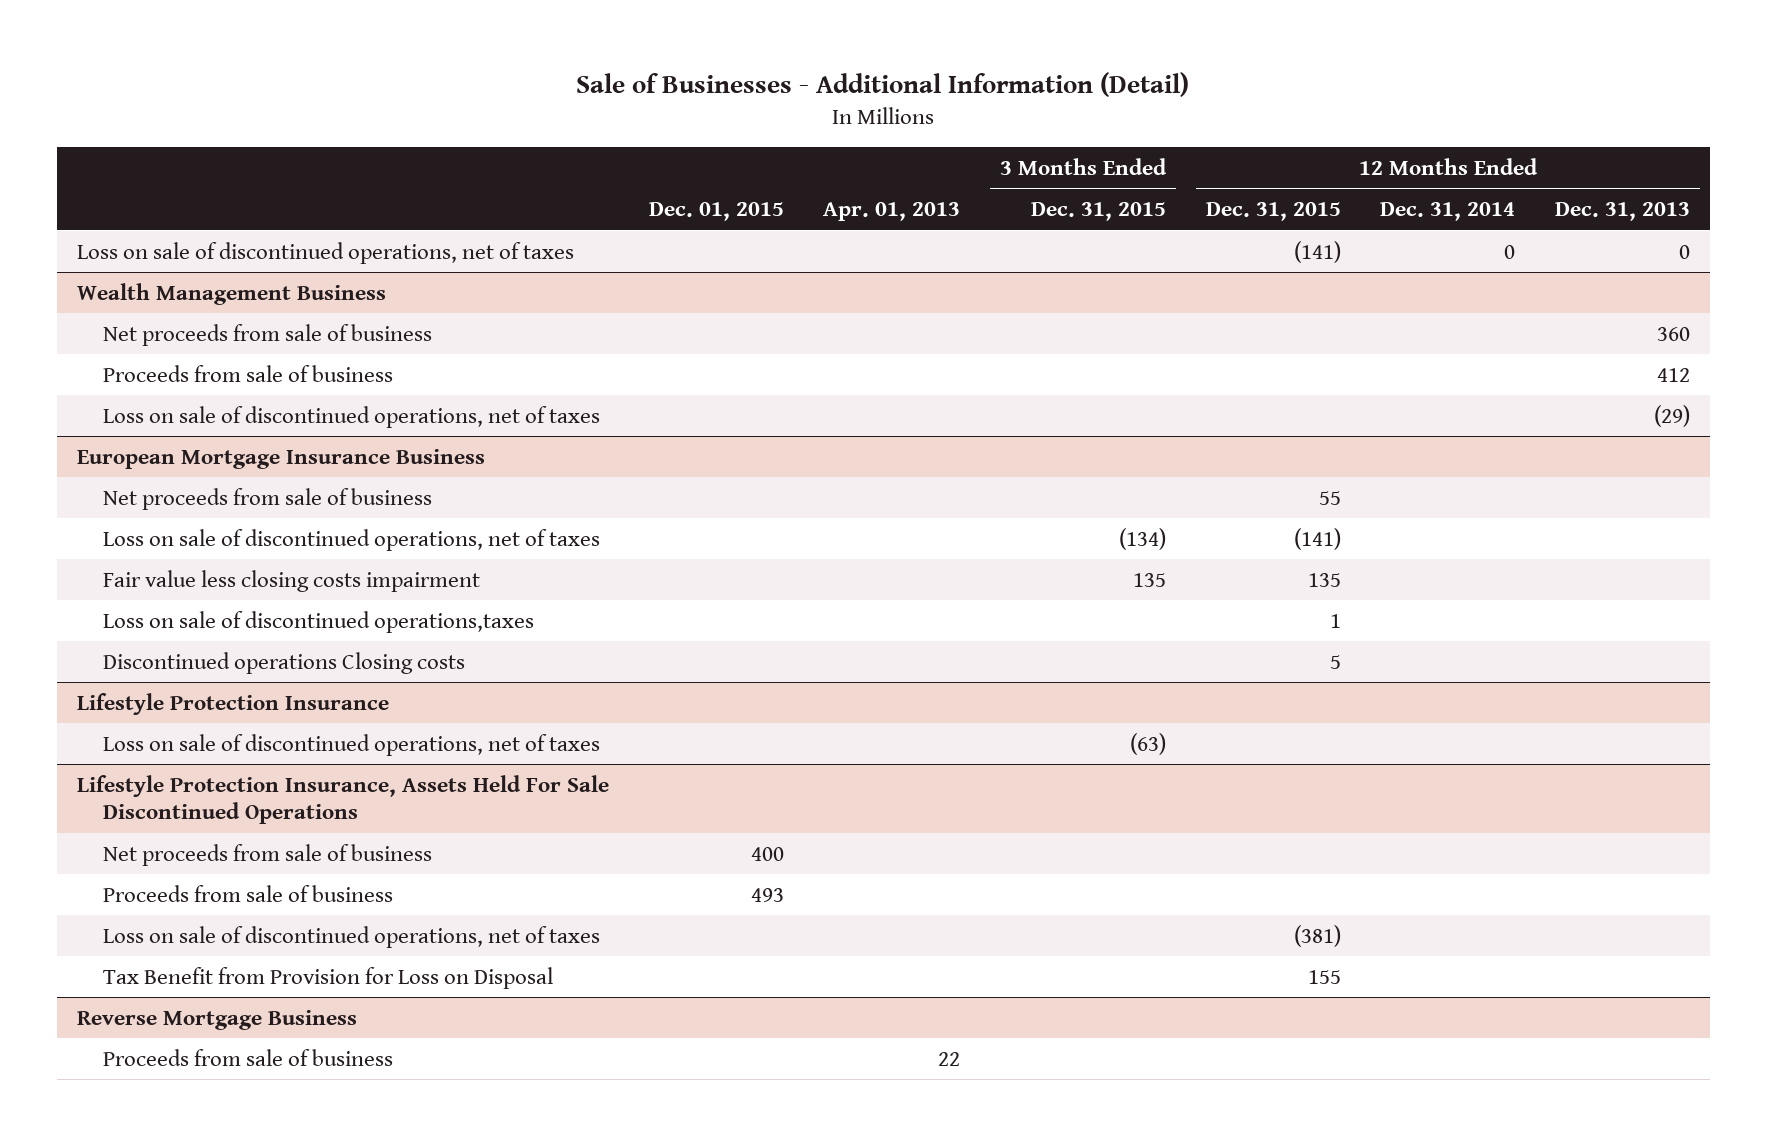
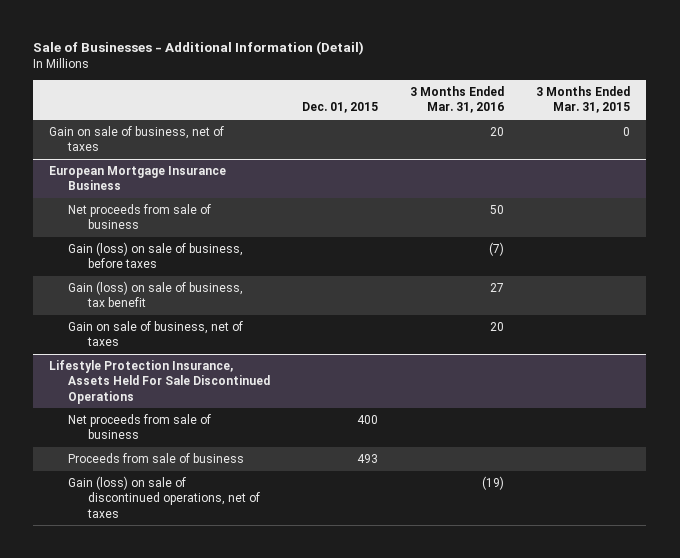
- | Dec. 01, 2015 | Apr. 01, 2013 | 3 Months Ended Dec. 31, 2015 | 12 Months Ended Dec. 31, 2015 | 12 Months Ended Dec. 31, 2014 | 12 Months Ended Dec. 31, 2013
+ | Dec. 01, 2015 | 3 Months Ended Mar. 31, 2016 | 3 Months Ended Mar. 31, 2015
- Loss on sale of discontinued operations, net of taxes | | | | (141) | 0 | 0
- Wealth Management Business
- Net proceeds from sale of business | | | | | | 360
- Proceeds from sale of business | | | | | | 412
- Loss on sale of discontinued operations, net of taxes | | | | | | (29)
+ Gain on sale of business, net of taxes | | 20 | 0
@ European Mortgage Insurance Business
- Loss on sale of discontinued operations, net of taxes | | | (134) | (141) | |
- Fair value less closing costs impairment | | | 135 | 135 | |
- Loss on sale of discontinued operations,taxes | | | | 1 | |
- Discontinued operations Closing costs | | | | 5 | |
- Lifestyle Protection Insurance
- Loss on sale of discontinued operations, net of taxes | | | (63) | | |
@ European Mortgage Insurance Business
+ Gain (loss) on sale of business, before taxes | | (7) |
+ Gain (loss) on sale of business, tax benefit | | 27 |
+ Gain on sale of business, net of taxes | | 20 |
@ Lifestyle Protection Insurance, Assets Held For Sale Discontinued Operations
- Loss on sale of discontinued operations, net of taxes | | | | (381) | |
- Tax Benefit from Provision for Loss on Disposal | | | | 155 | |
- Reverse Mortgage Business
- Proceeds from sale of business | | 22 | | | |
@ Lifestyle Protection Insurance, Assets Held For Sale Discontinued Operations
+ Gain (loss) on sale of discontinued operations, net of taxes | | (19) |

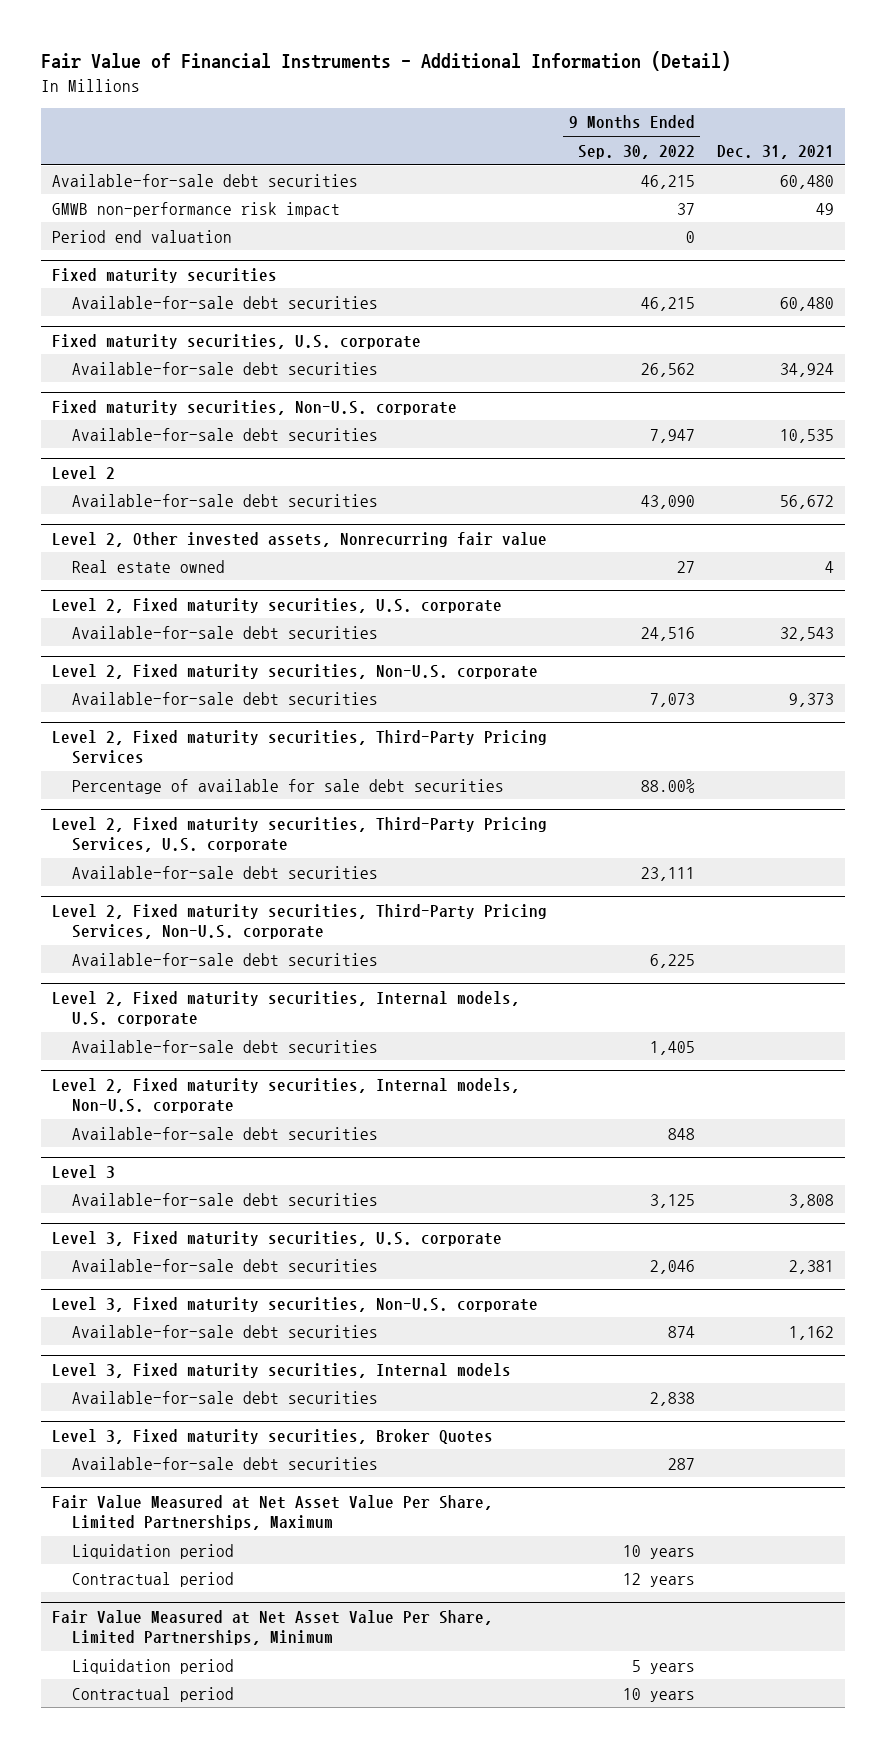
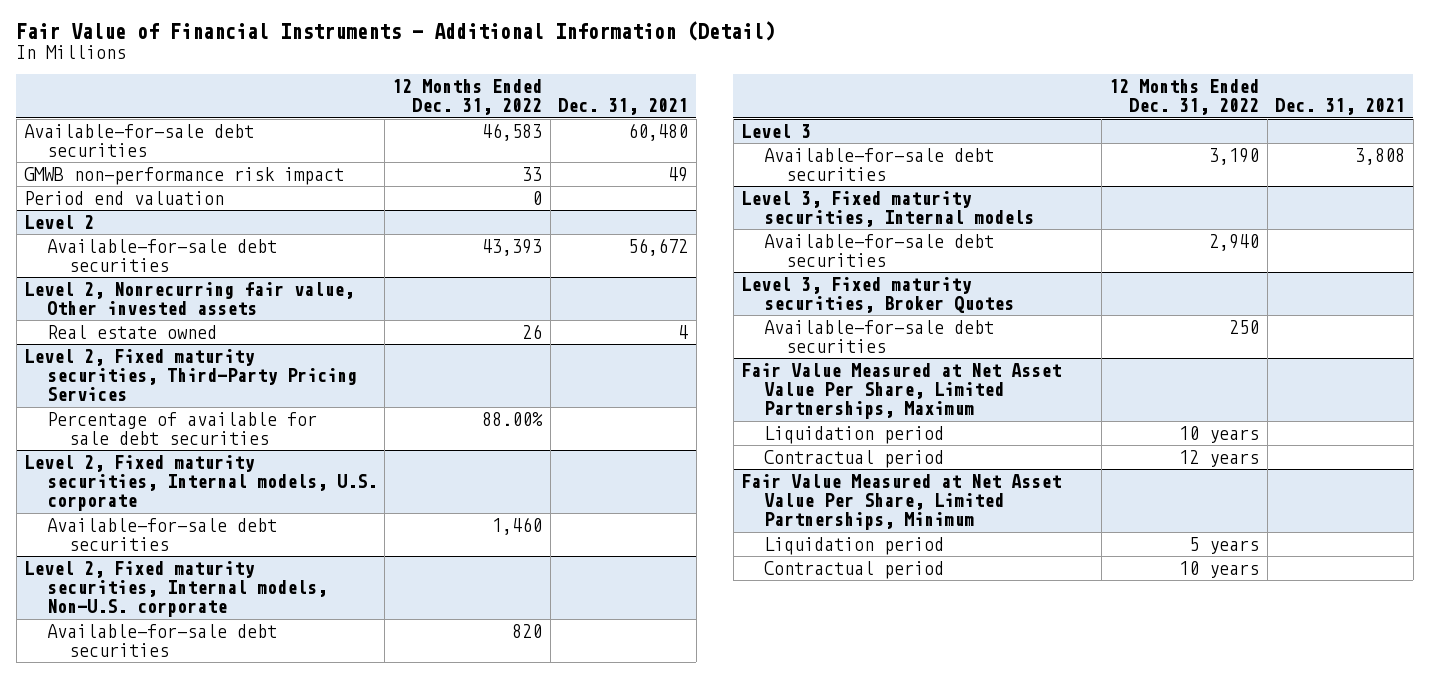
- | 9 Months Ended Sep. 30, 2022 | Dec. 31, 2021
+ | 12 Months Ended Dec. 31, 2022 | Dec. 31, 2021
- Fixed maturity securities
- Available-for-sale debt securities | 46,215 | 60,480
- Fixed maturity securities, U.S. corporate
- Available-for-sale debt securities | 26,562 | 34,924
- Fixed maturity securities, Non-U.S. corporate
- Available-for-sale debt securities | 7,947 | 10,535
- Level 2, Other invested assets, Nonrecurring fair value
+ Level 2, Nonrecurring fair value, Other invested assets
- Level 2, Fixed maturity securities, U.S. corporate
- Available-for-sale debt securities | 24,516 | 32,543
- Level 2, Fixed maturity securities, Non-U.S. corporate
- Available-for-sale debt securities | 7,073 | 9,373
- Level 2, Fixed maturity securities, Third-Party Pricing Services, U.S. corporate
- Available-for-sale debt securities | 23,111 |
- Level 2, Fixed maturity securities, Third-Party Pricing Services, Non-U.S. corporate
- Available-for-sale debt securities | 6,225 |
- Level 3, Fixed maturity securities, U.S. corporate
- Available-for-sale debt securities | 2,046 | 2,381
- Level 3, Fixed maturity securities, Non-U.S. corporate
- Available-for-sale debt securities | 874 | 1,162

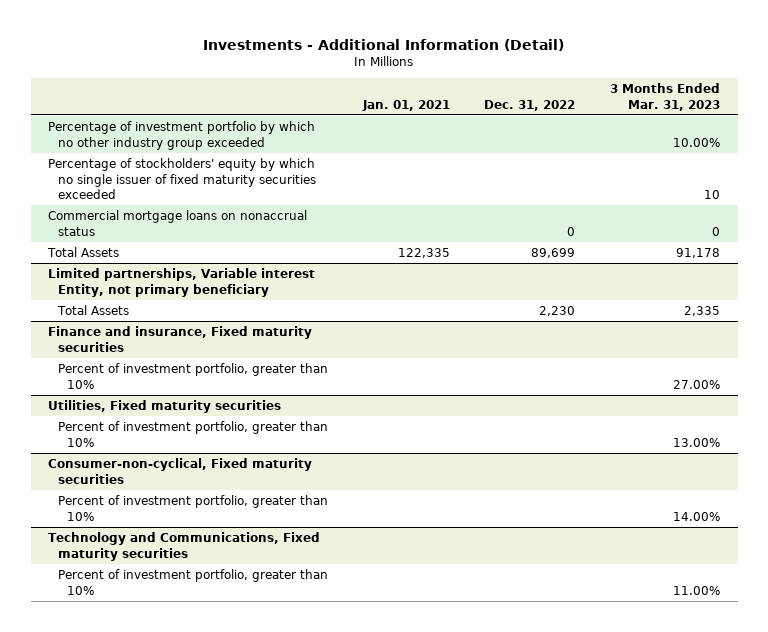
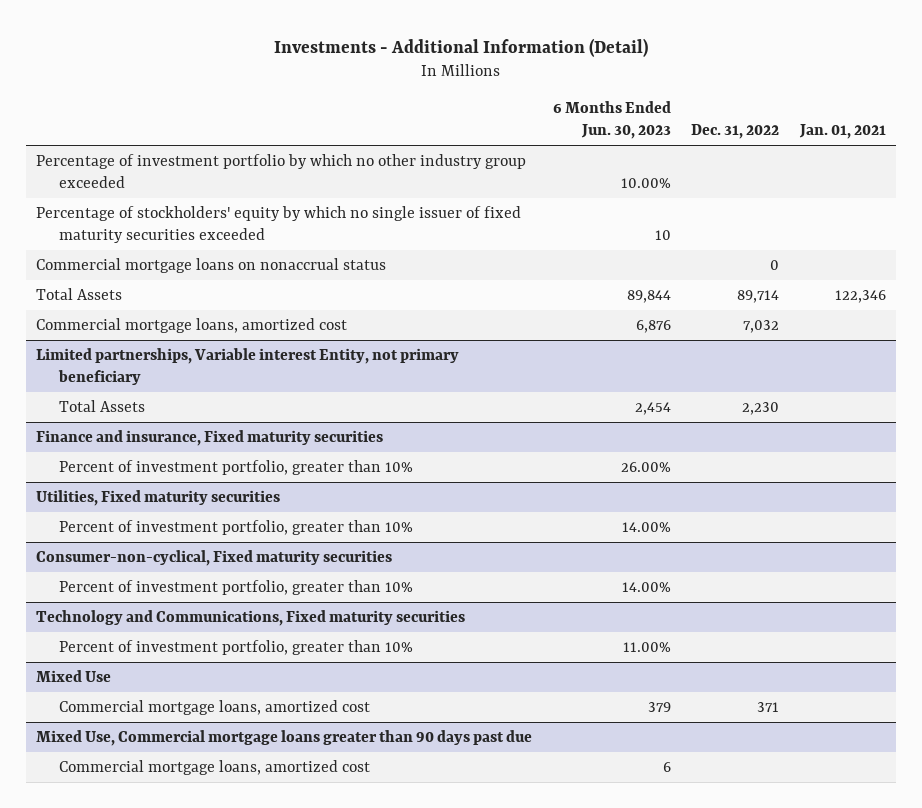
- | Jan. 01, 2021 | Dec. 31, 2022 | 3 Months Ended Mar. 31, 2023
+ | 6 Months Ended Jun. 30, 2023 | Dec. 31, 2022 | Jan. 01, 2021
- Total Assets | 122,335 | 89,699 | 91,178
+ Total Assets | 89,844 | 89,714 | 122,346
+ Commercial mortgage loans, amortized cost | 6,876 | 7,032 |
+ Mixed Use
+ Commercial mortgage loans, amortized cost | 379 | 371 |
+ Mixed Use, Commercial mortgage loans greater than 90 days past due
+ Commercial mortgage loans, amortized cost | 6 | |

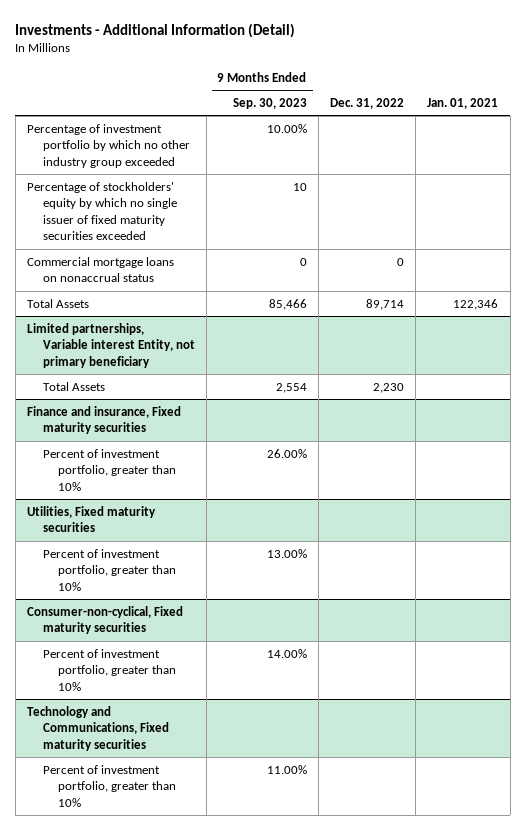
- | 6 Months Ended Jun. 30, 2023 | Dec. 31, 2022 | Jan. 01, 2021
+ | 9 Months Ended Sep. 30, 2023 | Dec. 31, 2022 | Jan. 01, 2021
- Commercial mortgage loans, amortized cost | 6,876 | 7,032 |
- Mixed Use
- Commercial mortgage loans, amortized cost | 379 | 371 |
- Mixed Use, Commercial mortgage loans greater than 90 days past due
- Commercial mortgage loans, amortized cost | 6 | |

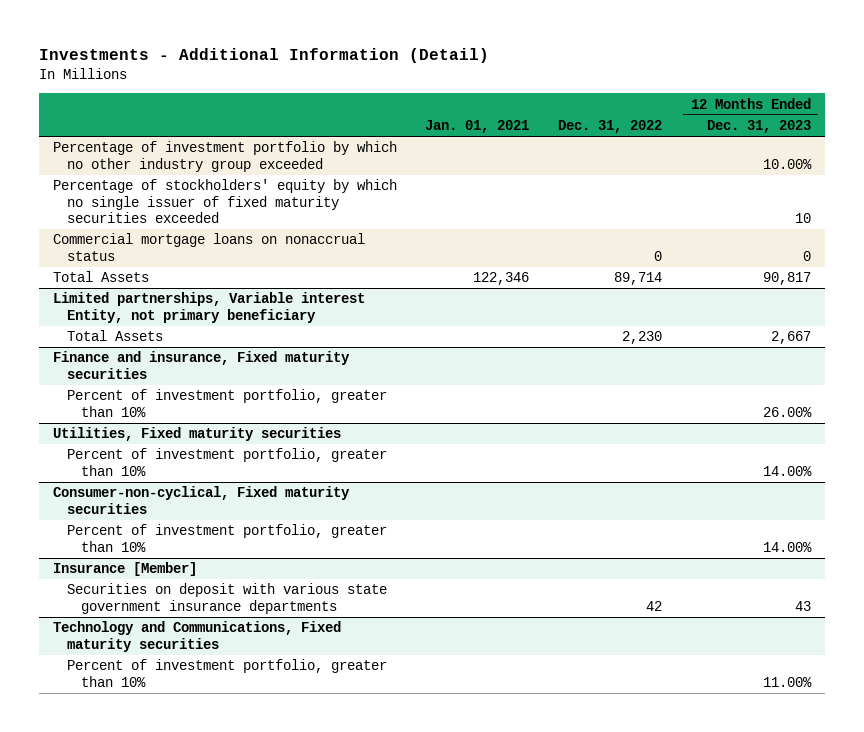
- | 9 Months Ended Sep. 30, 2023 | Dec. 31, 2022 | Jan. 01, 2021
+ | Jan. 01, 2021 | Dec. 31, 2022 | 12 Months Ended Dec. 31, 2023
+ Insurance [Member]
+ Securities on deposit with various state government insurance departments | | 42 | 43

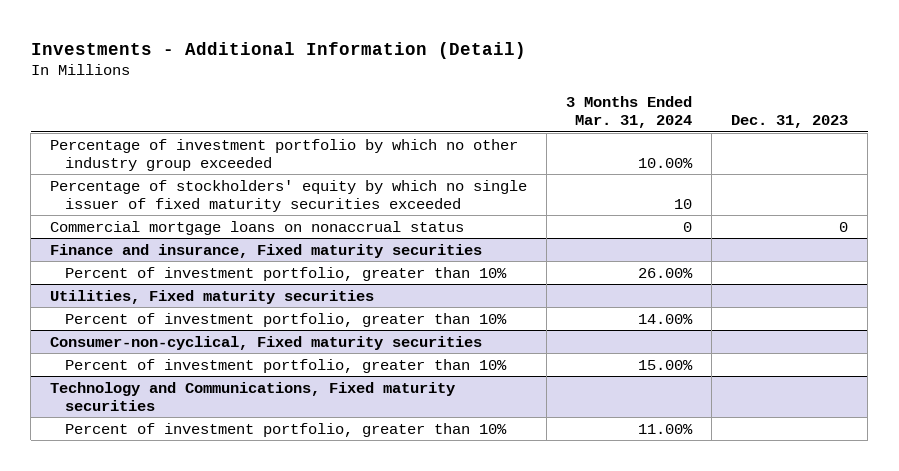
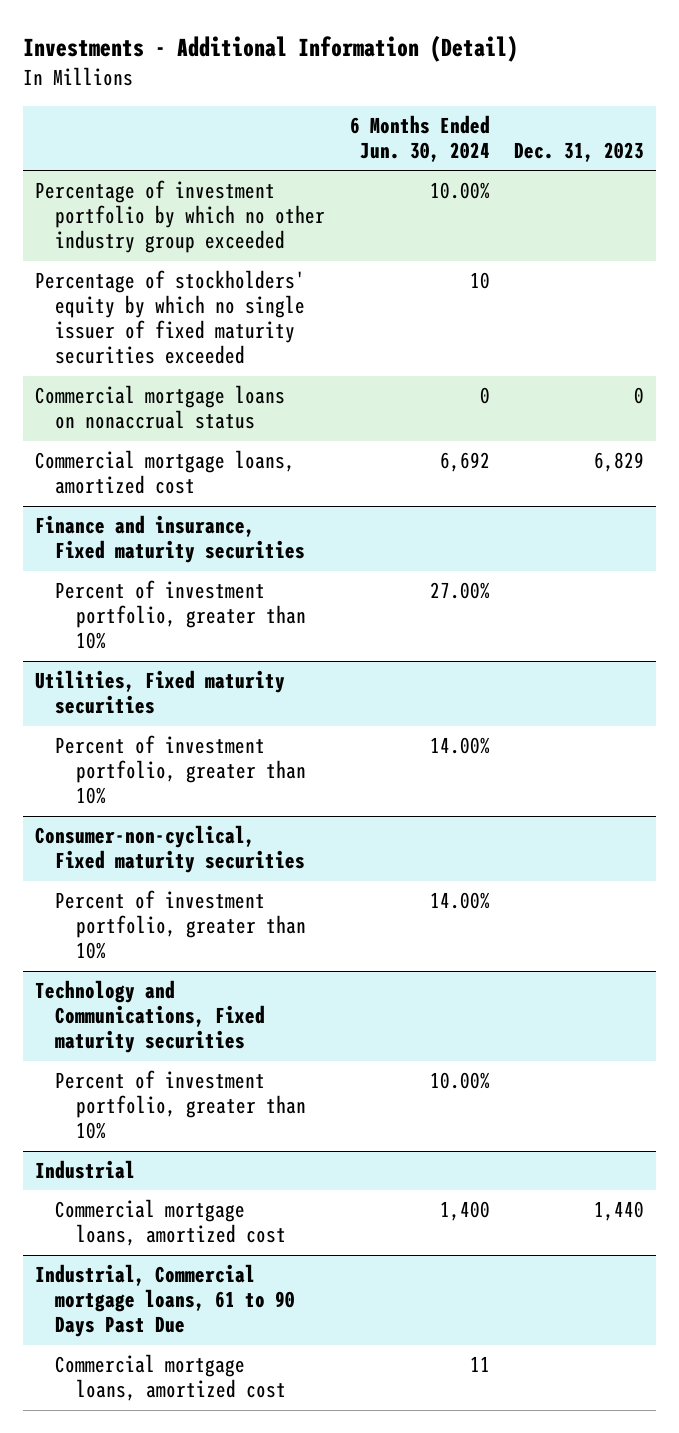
- | 3 Months Ended Mar. 31, 2024 | Dec. 31, 2023
+ | 6 Months Ended Jun. 30, 2024 | Dec. 31, 2023
+ Commercial mortgage loans, amortized cost | 6,692 | 6,829
+ Industrial
+ Commercial mortgage loans, amortized cost | 1,400 | 1,440
+ Industrial, Commercial mortgage loans, 61 to 90 Days Past Due
+ Commercial mortgage loans, amortized cost | 11 |

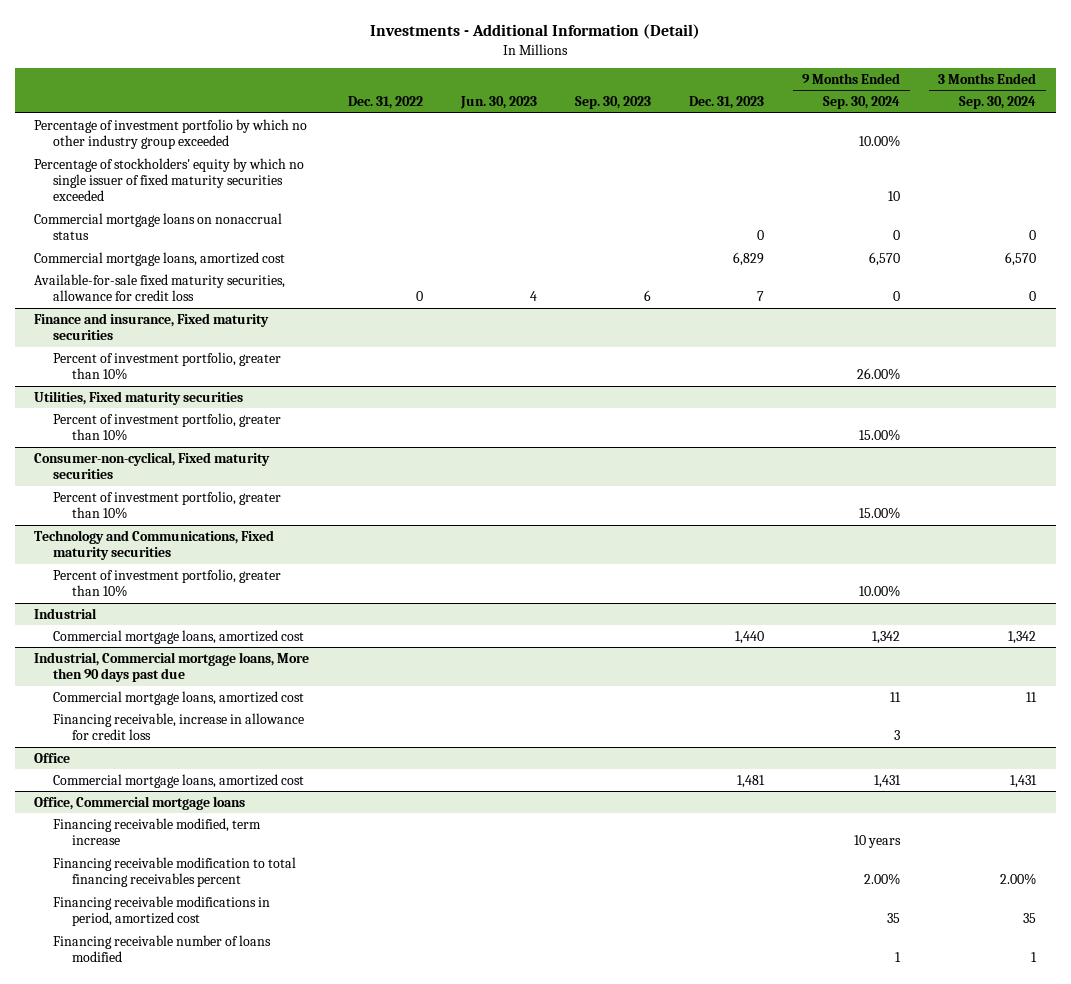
- | 6 Months Ended Jun. 30, 2024 | Dec. 31, 2023
+ | Dec. 31, 2022 | Jun. 30, 2023 | Sep. 30, 2023 | Dec. 31, 2023 | 9 Months Ended Sep. 30, 2024 | 3 Months Ended Sep. 30, 2024
+ Available-for-sale fixed maturity securities, allowance for credit loss | 0 | 4 | 6 | 7 | 0 | 0
- Industrial, Commercial mortgage loans, 61 to 90 Days Past Due
+ Industrial, Commercial mortgage loans, More then 90 days past due
+ Financing receivable, increase in allowance for credit loss | | | | | 3 |
+ Office
+ Commercial mortgage loans, amortized cost | | | | 1,481 | 1,431 | 1,431
+ Office, Commercial mortgage loans
+ Financing receivable modified, term increase | | | | | 10 years |
+ Financing receivable modification to total financing receivables percent | | | | | 2.00% | 2.00%
+ Financing receivable modifications in period, amortized cost | | | | | 35 | 35
+ Financing receivable number of loans modified | | | | | 1 | 1

